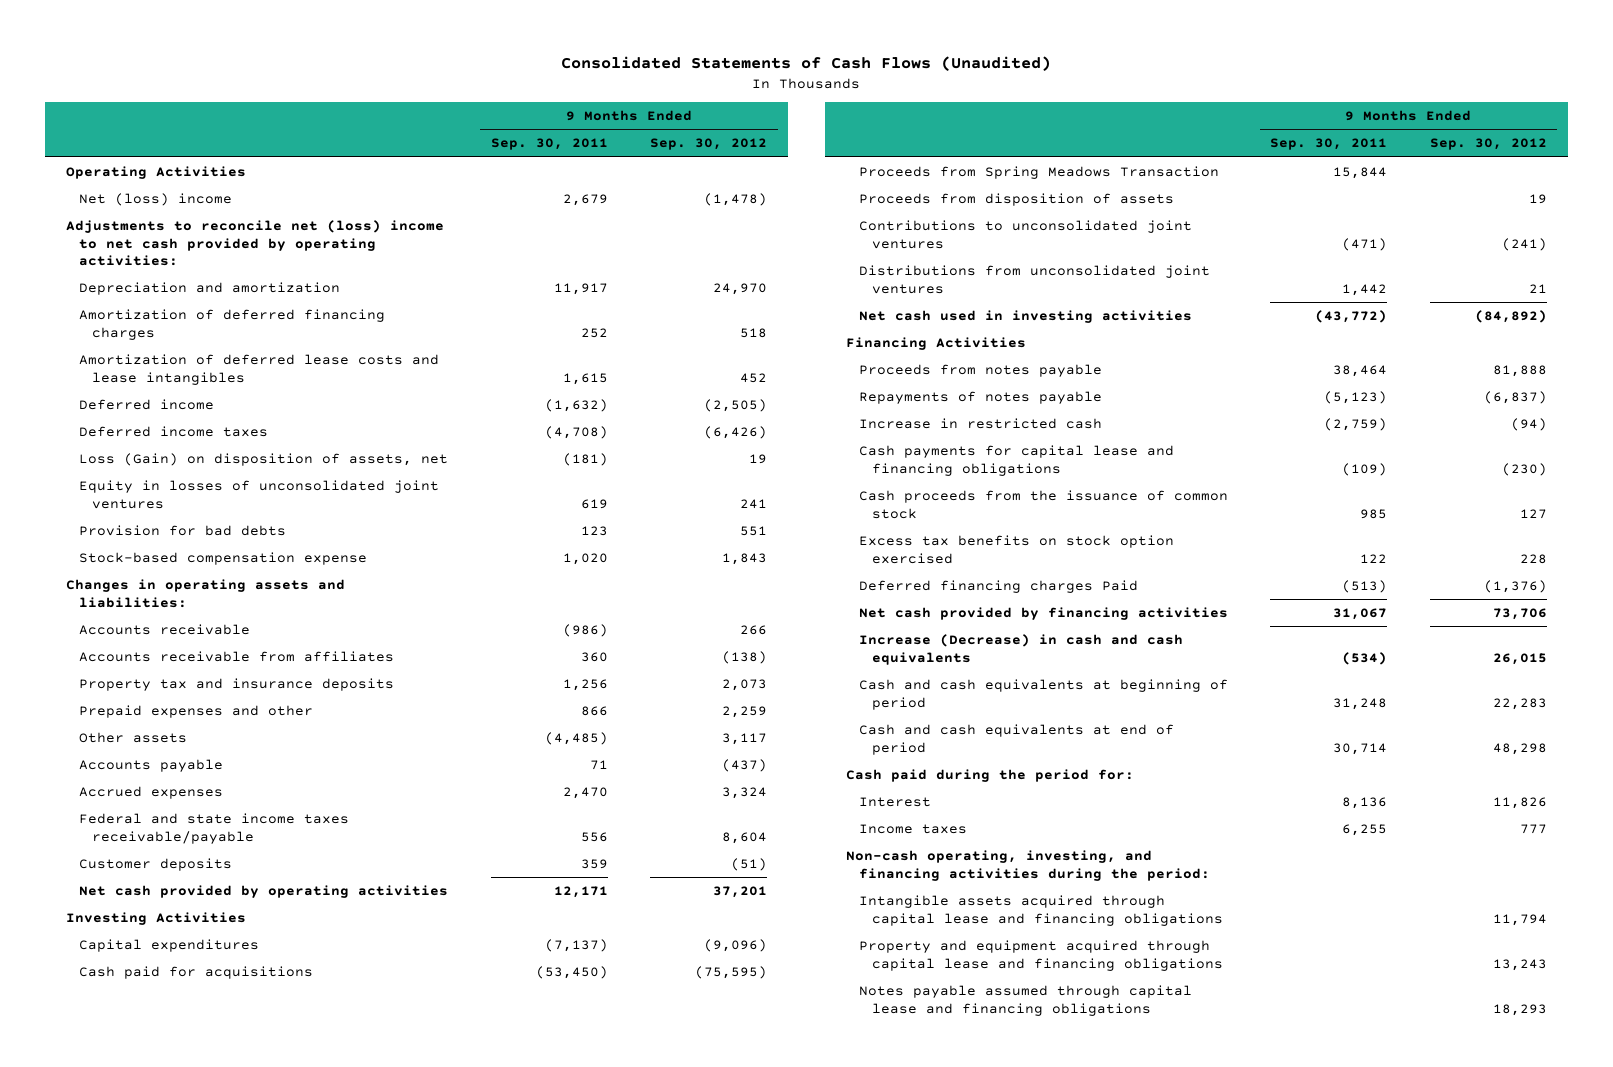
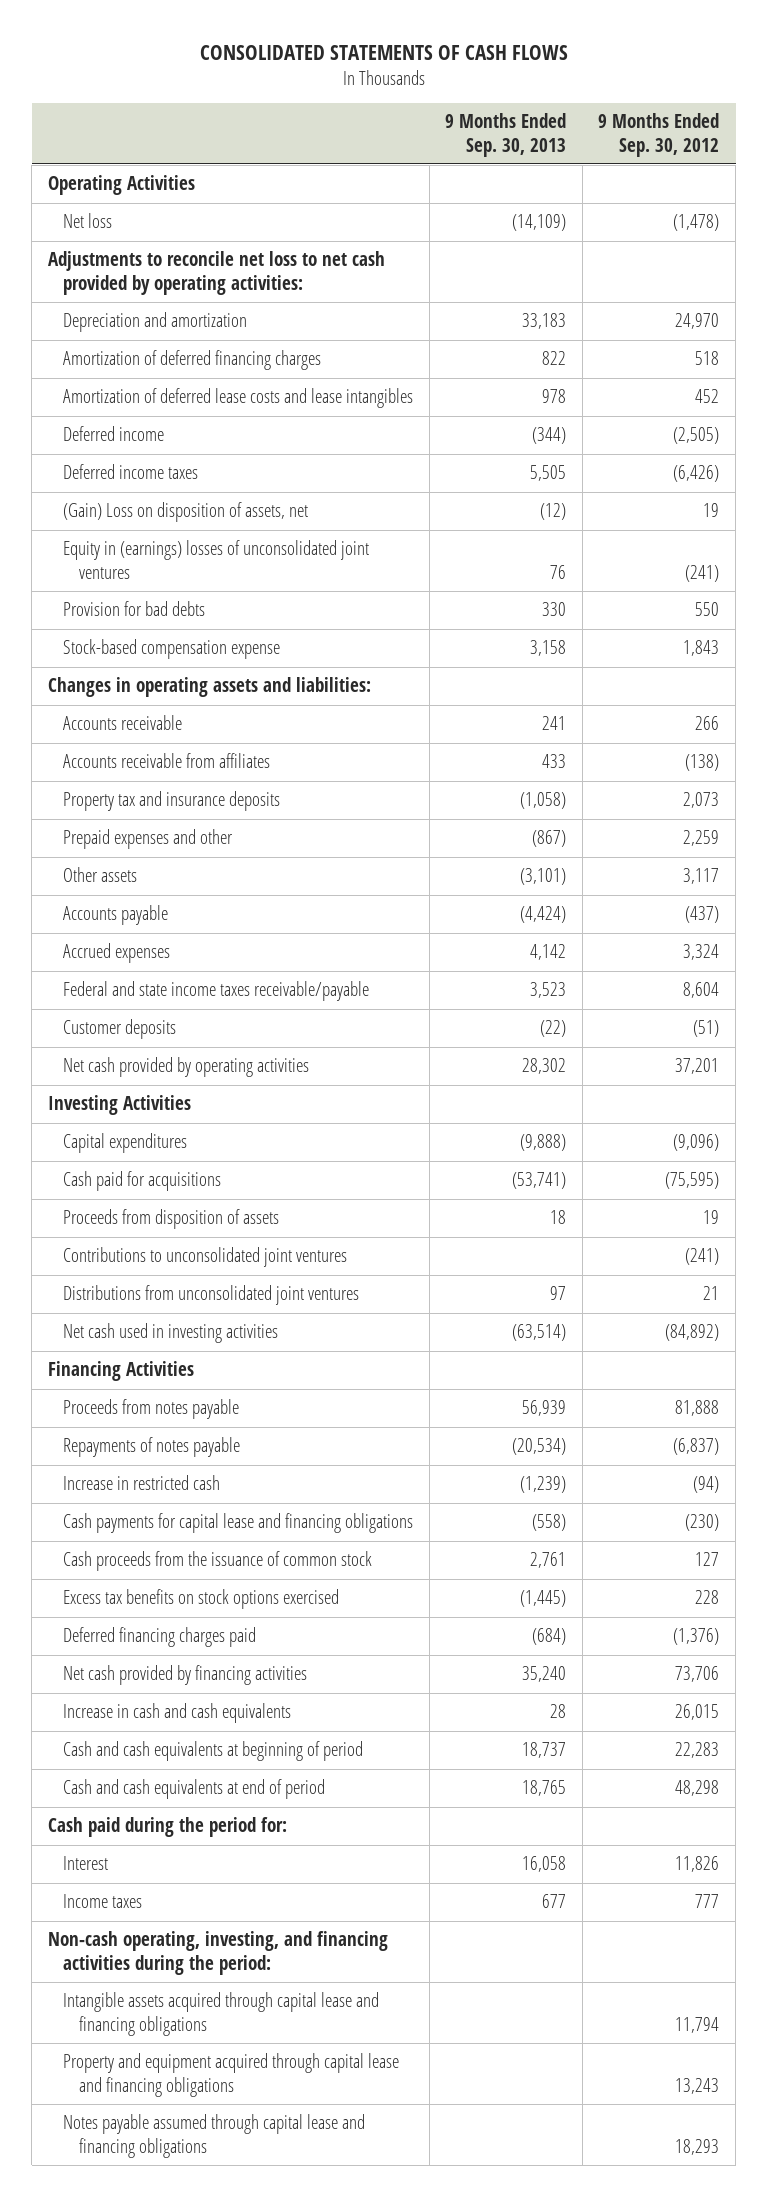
- Consolidated Statements of Cash Flows (Unaudited)
+ CONSOLIDATED STATEMENTS OF CASH FLOWS
- | 9 Months Ended Sep. 30, 2011 | 9 Months Ended Sep. 30, 2012
+ | 9 Months Ended Sep. 30, 2013 | 9 Months Ended Sep. 30, 2012
- Net (loss) income | 2,679 | (1,478)
- Adjustments to reconcile net (loss) income to net cash provided by operating activities:
+ Net loss | (14,109) | (1,478)
+ Adjustments to reconcile net loss to net cash provided by operating activities:
- Loss (Gain) on disposition of assets, net | (181) | 19
- Equity in losses of unconsolidated joint ventures | 619 | 241
- Provision for bad debts | 123 | 551
+ (Gain) Loss on disposition of assets, net | (12) | 19
+ Equity in (earnings) losses of unconsolidated joint ventures | 76 | (241)
+ Provision for bad debts | 330 | 550
- Proceeds from Spring Meadows Transaction | 15,844 |
- Excess tax benefits on stock option exercised | 122 | 228
- Deferred financing charges Paid | (513) | (1,376)
+ Excess tax benefits on stock options exercised | (1,445) | 228
+ Deferred financing charges paid | (684) | (1,376)
- Increase (Decrease) in cash and cash equivalents | (534) | 26,015
+ Increase in cash and cash equivalents | 28 | 26,015

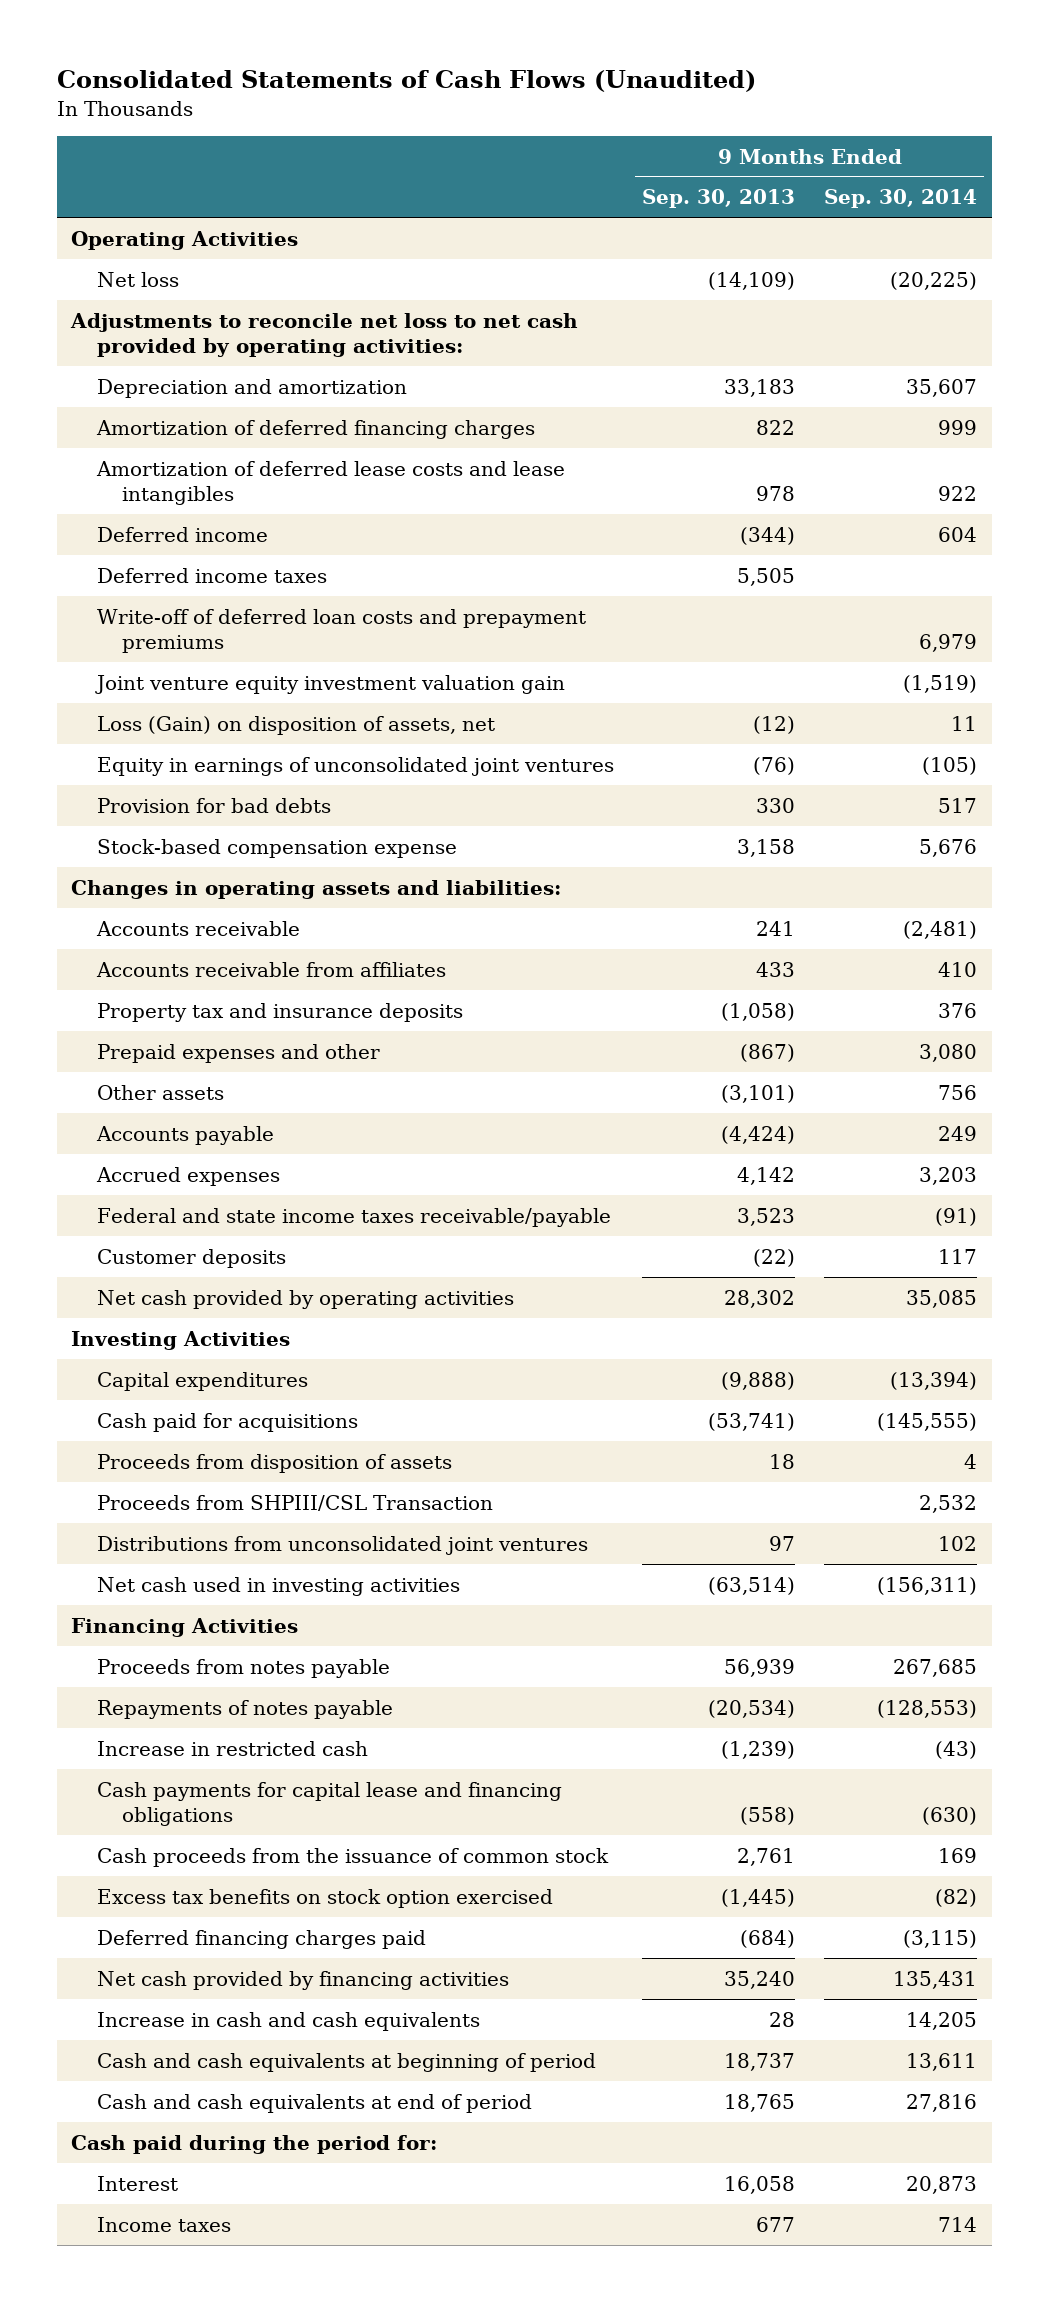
- CONSOLIDATED STATEMENTS OF CASH FLOWS
+ Consolidated Statements of Cash Flows (Unaudited)
- | 9 Months Ended Sep. 30, 2013 | 9 Months Ended Sep. 30, 2012
+ | 9 Months Ended Sep. 30, 2013 | 9 Months Ended Sep. 30, 2014
- (Gain) Loss on disposition of assets, net | (12) | 19
- Equity in (earnings) losses of unconsolidated joint ventures | 76 | (241)
+ Write-off of deferred loan costs and prepayment premiums | | 6,979
+ Joint venture equity investment valuation gain | | (1,519)
+ Loss (Gain) on disposition of assets, net | (12) | 11
+ Equity in earnings of unconsolidated joint ventures | (76) | (105)
- Contributions to unconsolidated joint ventures | | (241)
+ Proceeds from SHPIII/CSL Transaction | | 2,532
- Excess tax benefits on stock options exercised | (1,445) | 228
+ Excess tax benefits on stock option exercised | (1,445) | (82)
- Non-cash operating, investing, and financing activities during the period:
- Intangible assets acquired through capital lease and financing obligations | | 11,794
- Property and equipment acquired through capital lease and financing obligations | | 13,243
- Notes payable assumed through capital lease and financing obligations | | 18,293

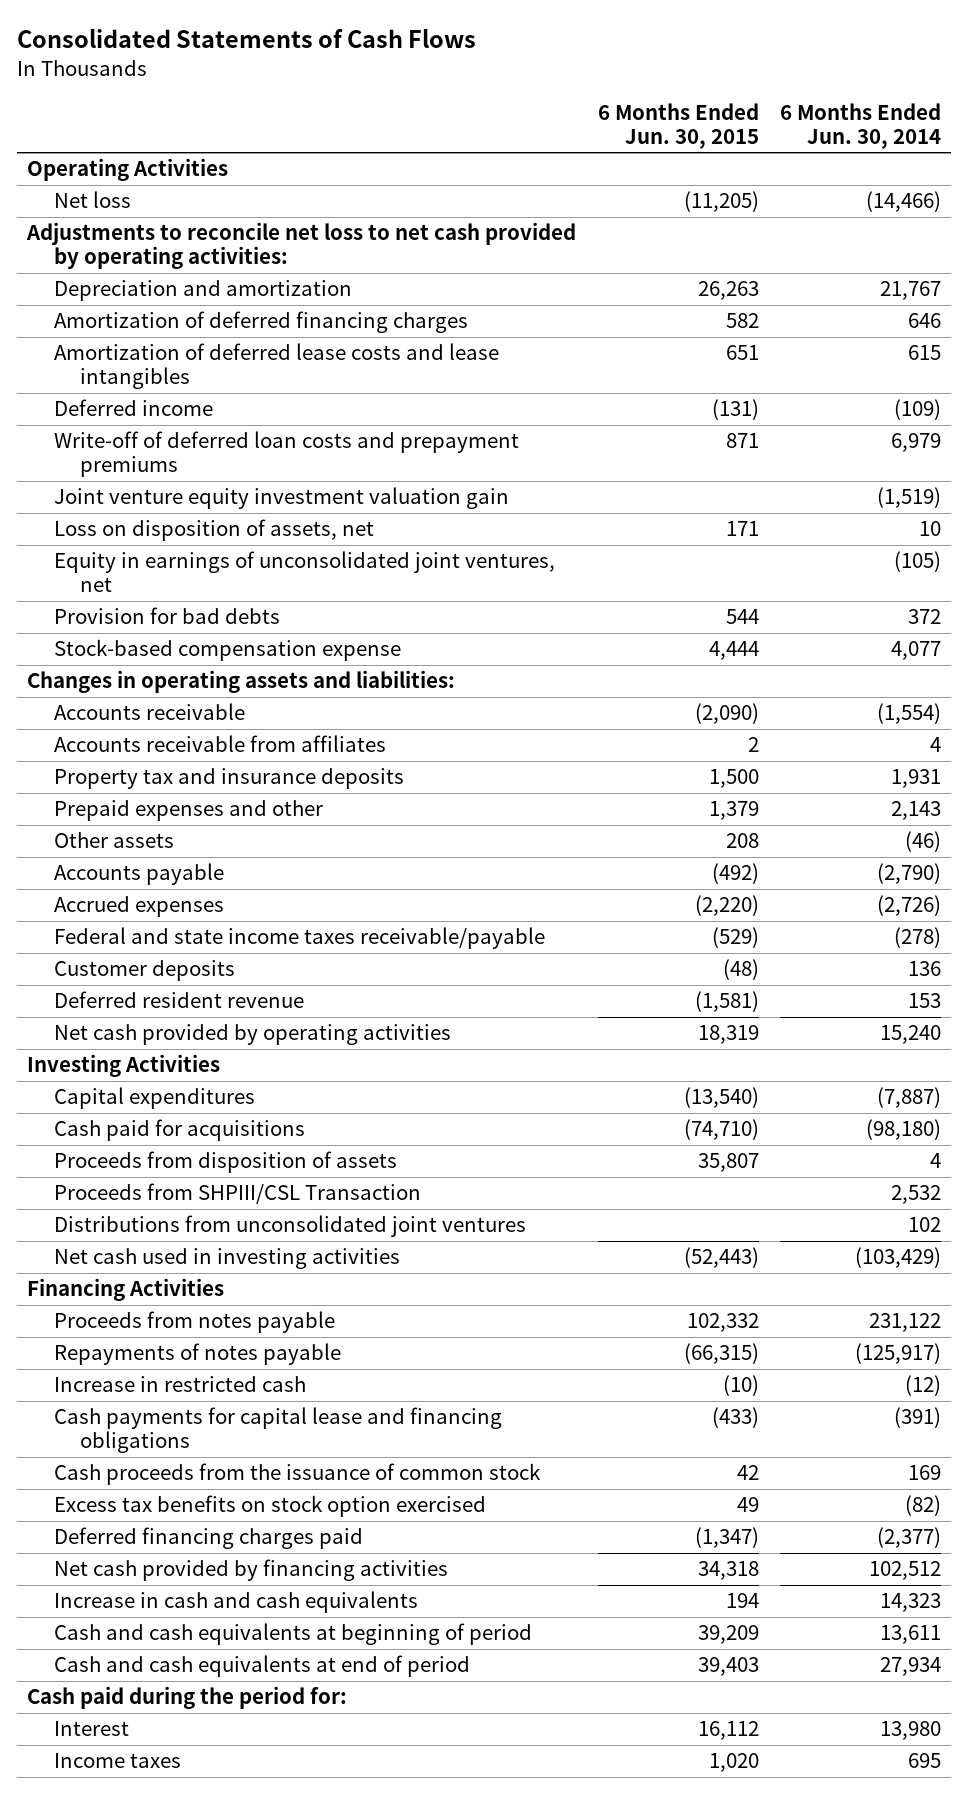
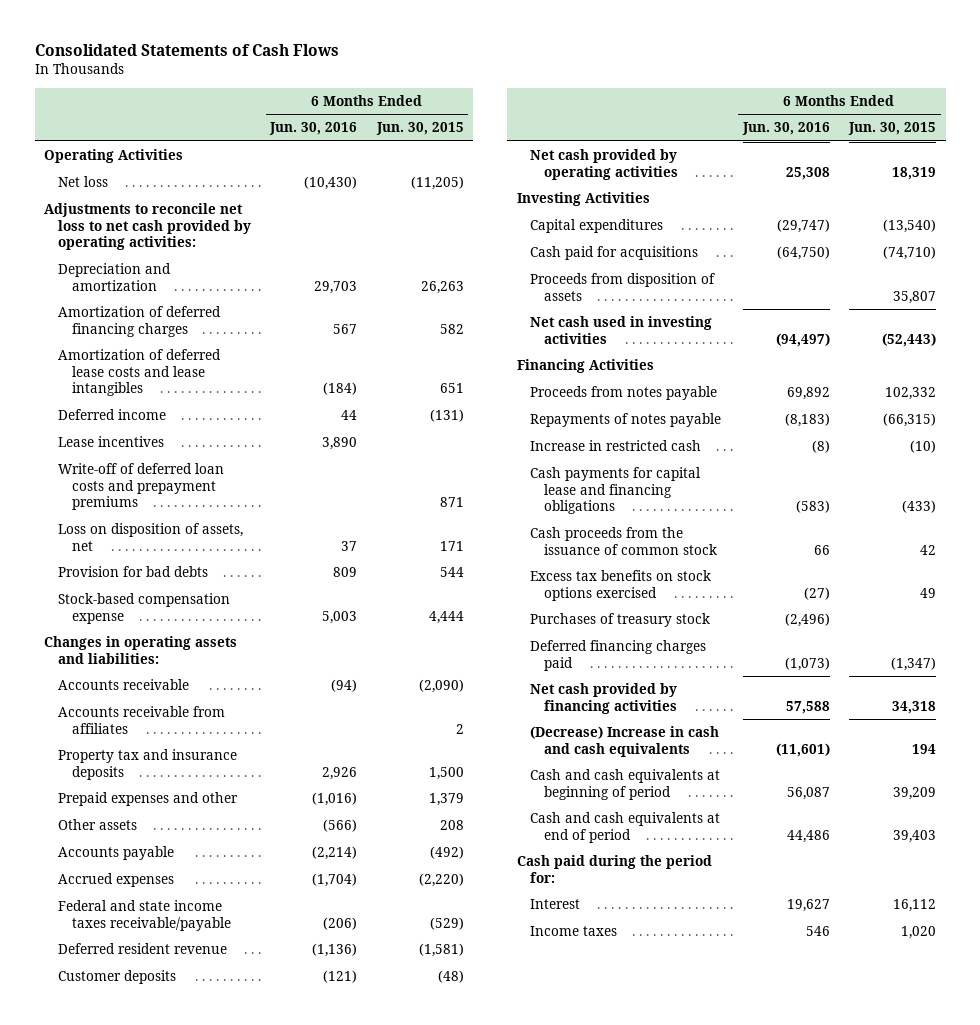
- | 6 Months Ended Jun. 30, 2015 | 6 Months Ended Jun. 30, 2014
+ | 6 Months Ended Jun. 30, 2016 | 6 Months Ended Jun. 30, 2015
+ Lease incentives | 3,890 |
- Joint venture equity investment valuation gain | | (1,519)
- Equity in earnings of unconsolidated joint ventures, net | | (105)
moved down: Customer deposits | (121) | (48)
- Proceeds from SHPIII/CSL Transaction | | 2,532
- Distributions from unconsolidated joint ventures | | 102
- Excess tax benefits on stock option exercised | 49 | (82)
+ Excess tax benefits on stock options exercised | (27) | 49
+ Purchases of treasury stock | (2,496) |
- Increase in cash and cash equivalents | 194 | 14,323
+ (Decrease) Increase in cash and cash equivalents | (11,601) | 194

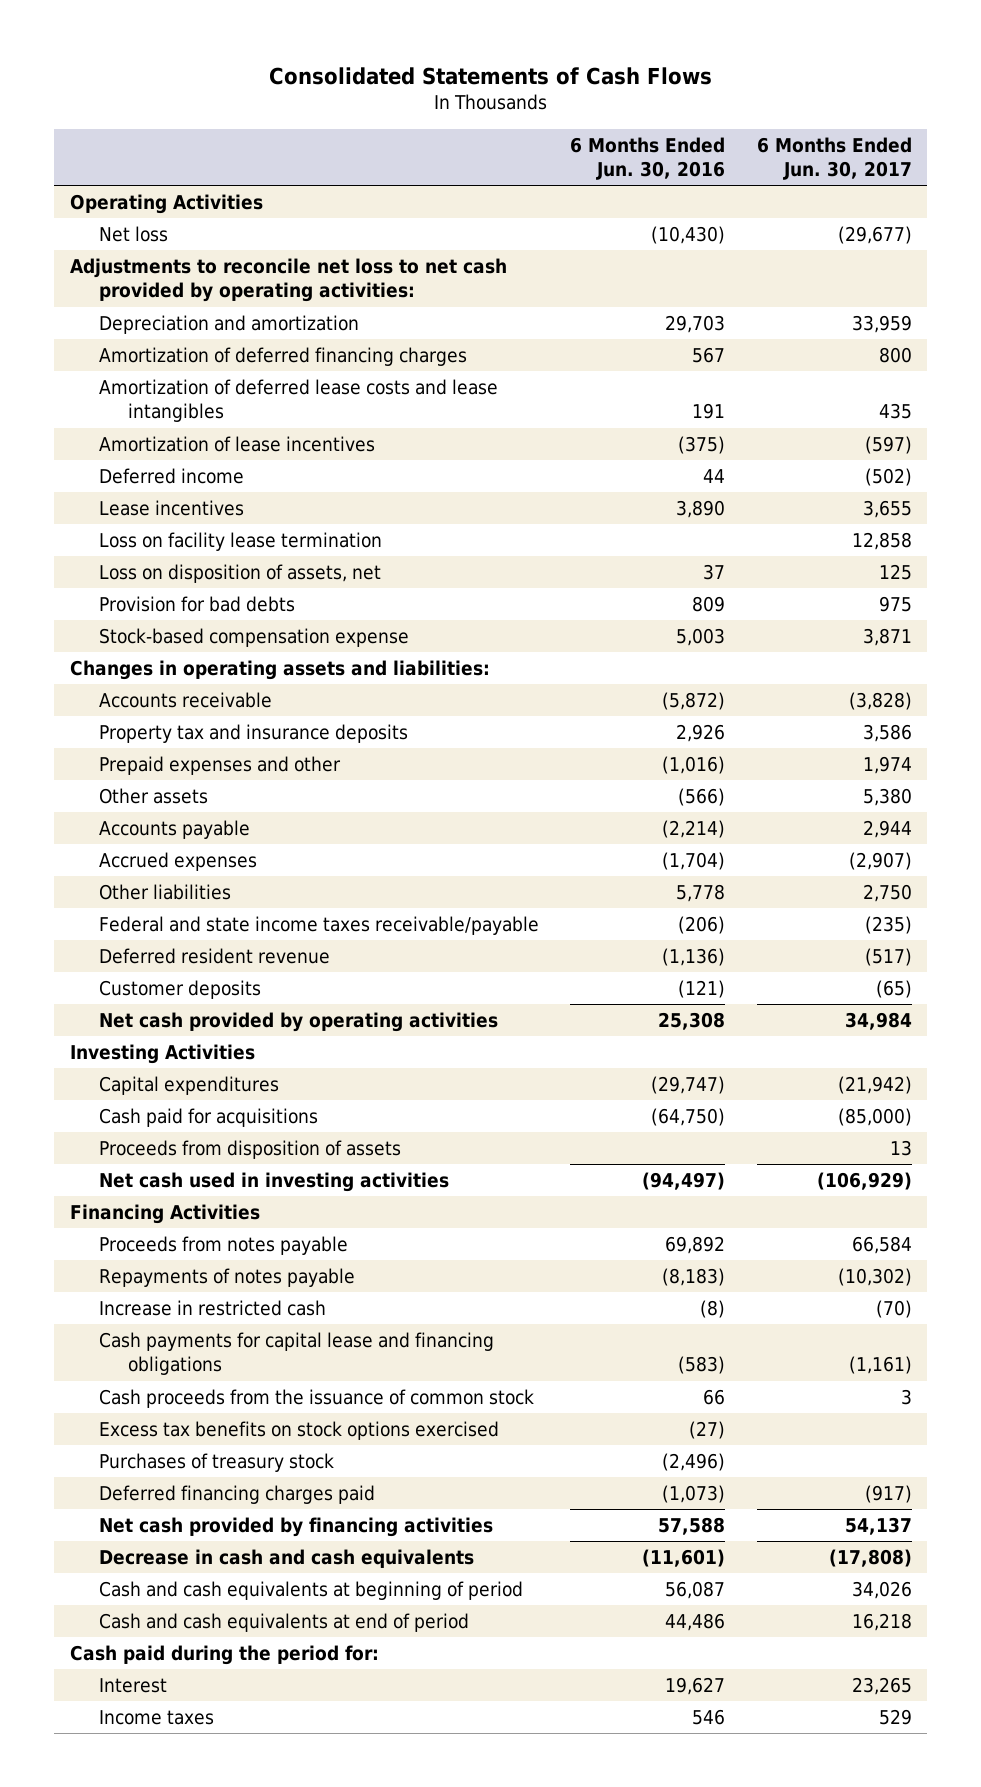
- | 6 Months Ended Jun. 30, 2016 | 6 Months Ended Jun. 30, 2015
+ | 6 Months Ended Jun. 30, 2016 | 6 Months Ended Jun. 30, 2017
- Amortization of deferred lease costs and lease intangibles | (184) | 651
+ Amortization of deferred lease costs and lease intangibles | 191 | 435
+ Amortization of lease incentives | (375) | (597)
- Write-off of deferred loan costs and prepayment premiums | | 871
+ Loss on facility lease termination | | 12,858
- Accounts receivable | (94) | (2,090)
- Accounts receivable from affiliates | | 2
+ Accounts receivable | (5,872) | (3,828)
+ Other liabilities | 5,778 | 2,750
- (Decrease) Increase in cash and cash equivalents | (11,601) | 194
+ Decrease in cash and cash equivalents | (11,601) | (17,808)

